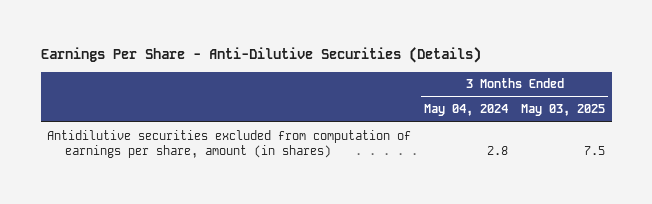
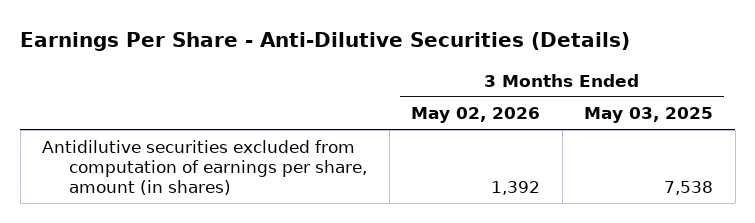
- | 3 Months Ended May 04, 2024 | 3 Months Ended May 03, 2025
+ | 3 Months Ended May 02, 2026 | 3 Months Ended May 03, 2025
- Antidilutive securities excluded from computation of earnings per share, amount (in shares) | 2.8 | 7.5
+ Antidilutive securities excluded from computation of earnings per share, amount (in shares) | 1,392 | 7,538

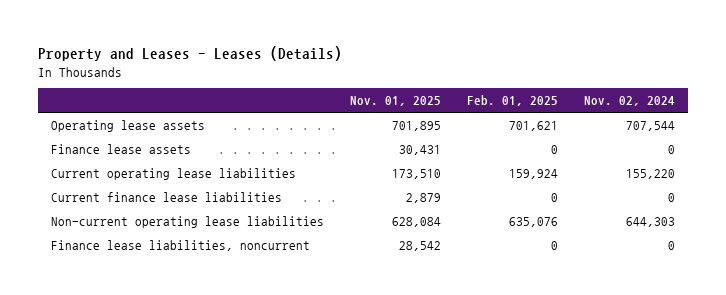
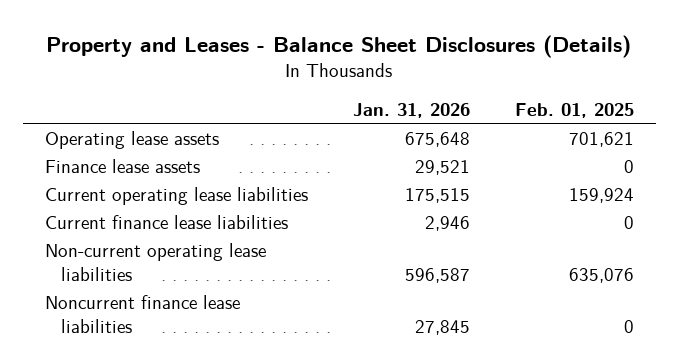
- Property and Leases - Leases (Details)
+ Property and Leases - Balance Sheet Disclosures (Details)
- | Nov. 01, 2025 | Feb. 01, 2025 | Nov. 02, 2024
+ | Jan. 31, 2026 | Feb. 01, 2025
- Finance lease liabilities, noncurrent | 28,542 | 0 | 0
+ Noncurrent finance lease liabilities | 27,845 | 0

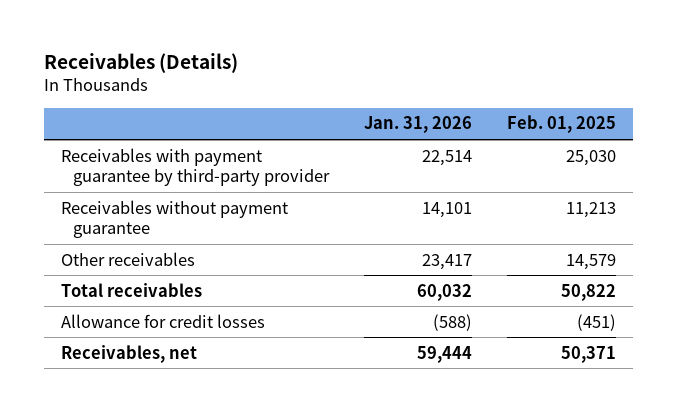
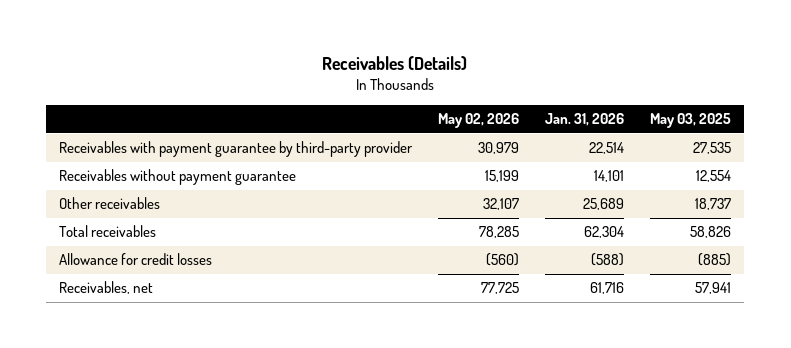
- | Jan. 31, 2026 | Feb. 01, 2025
+ | May 02, 2026 | Jan. 31, 2026 | May 03, 2025
- Other receivables | 23,417 | 14,579
- Total receivables | 60,032 | 50,822
+ Other receivables | 32,107 | 25,689 | 18,737
+ Total receivables | 78,285 | 62,304 | 58,826
- Receivables, net | 59,444 | 50,371
+ Receivables, net | 77,725 | 61,716 | 57,941

